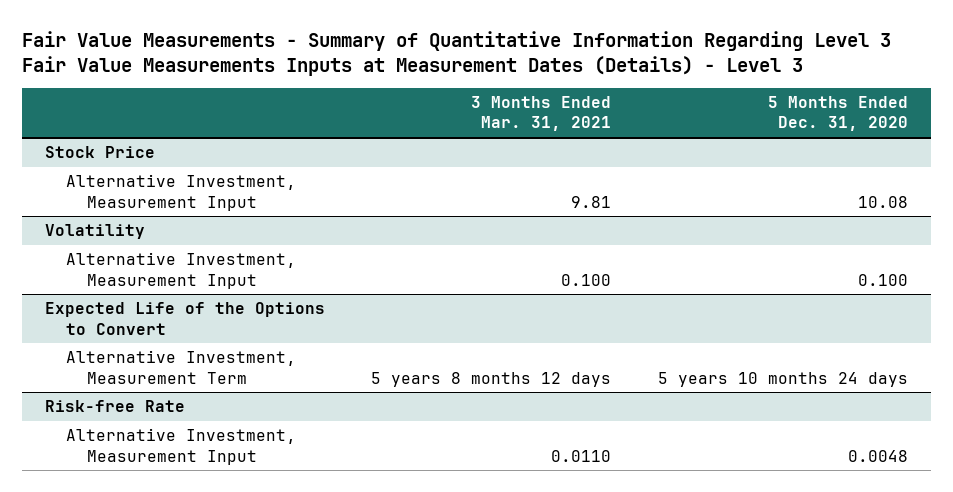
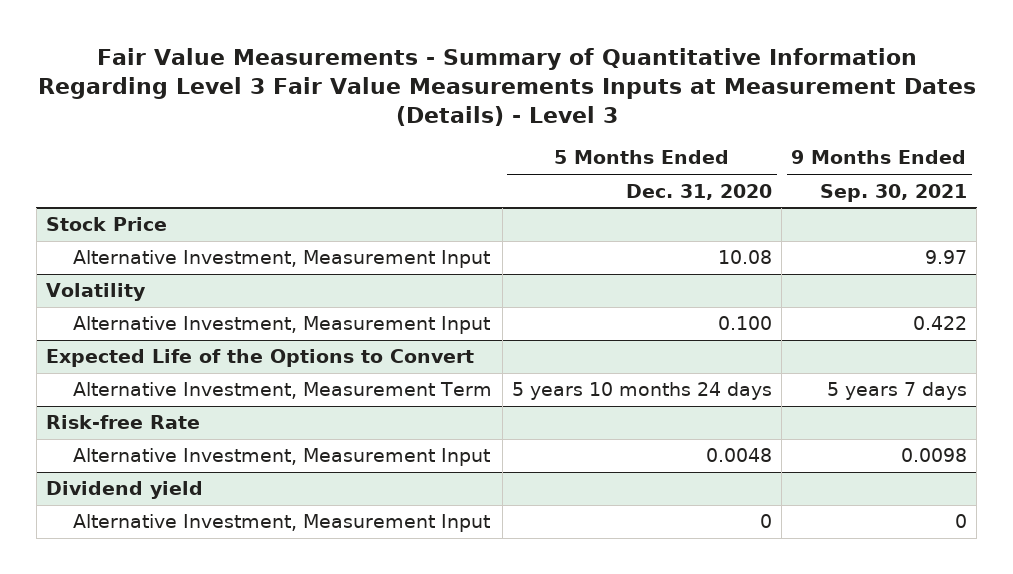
- | 3 Months Ended Mar. 31, 2021 | 5 Months Ended Dec. 31, 2020
+ | 5 Months Ended Dec. 31, 2020 | 9 Months Ended Sep. 30, 2021
+ Dividend yield
+ Alternative Investment, Measurement Input | 0 | 0

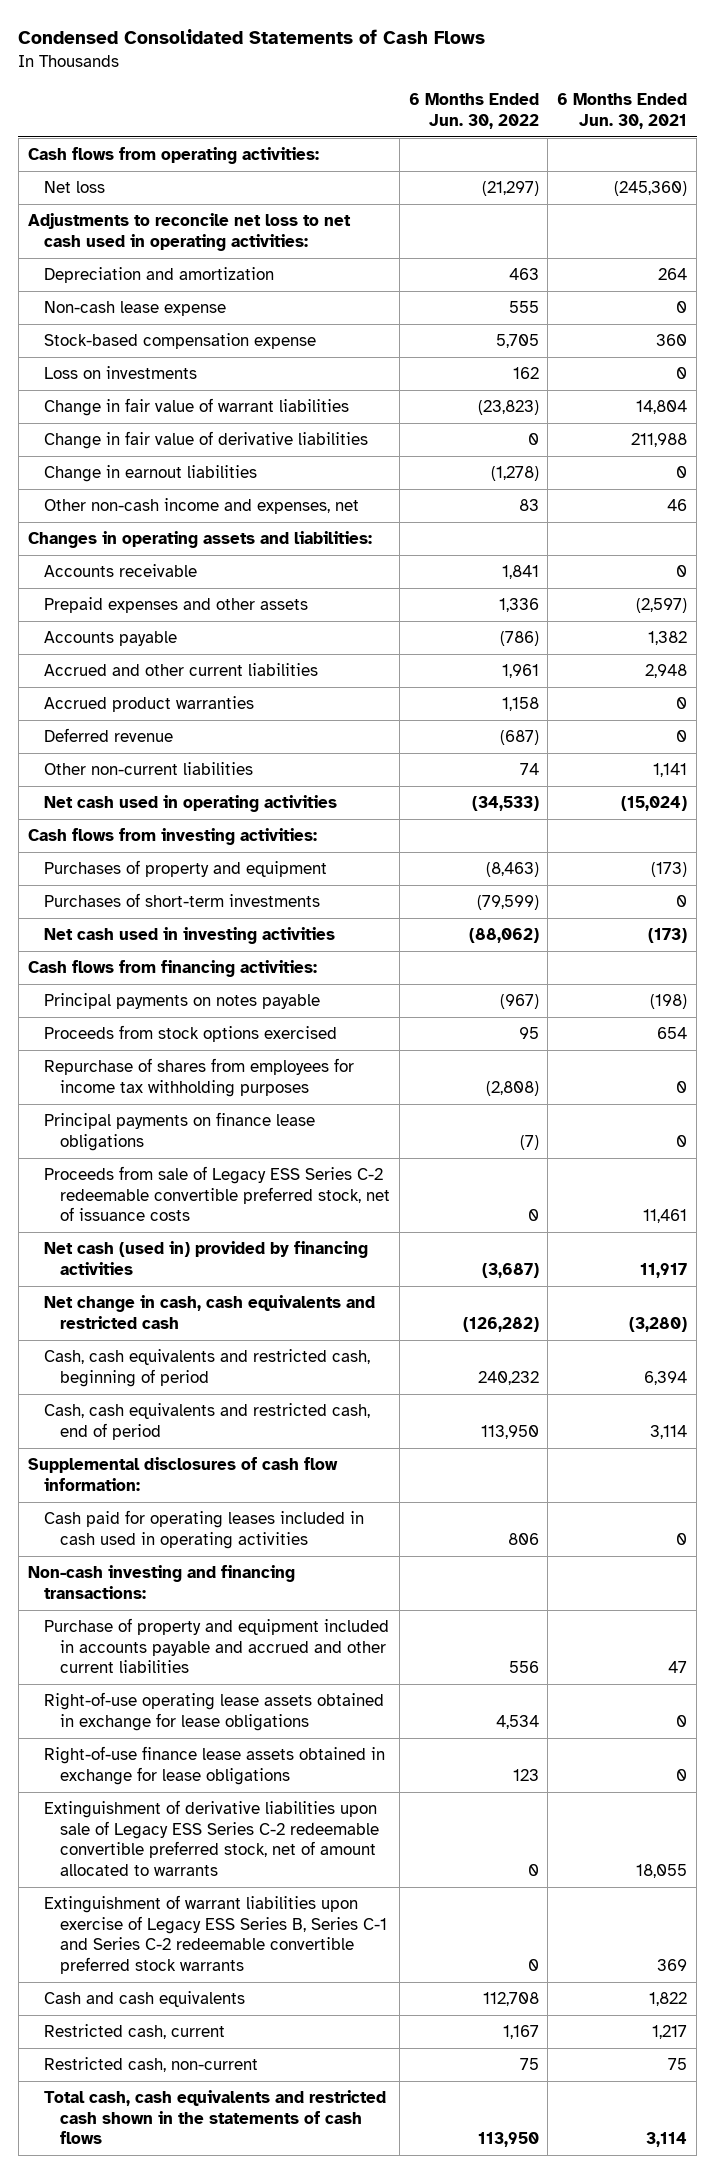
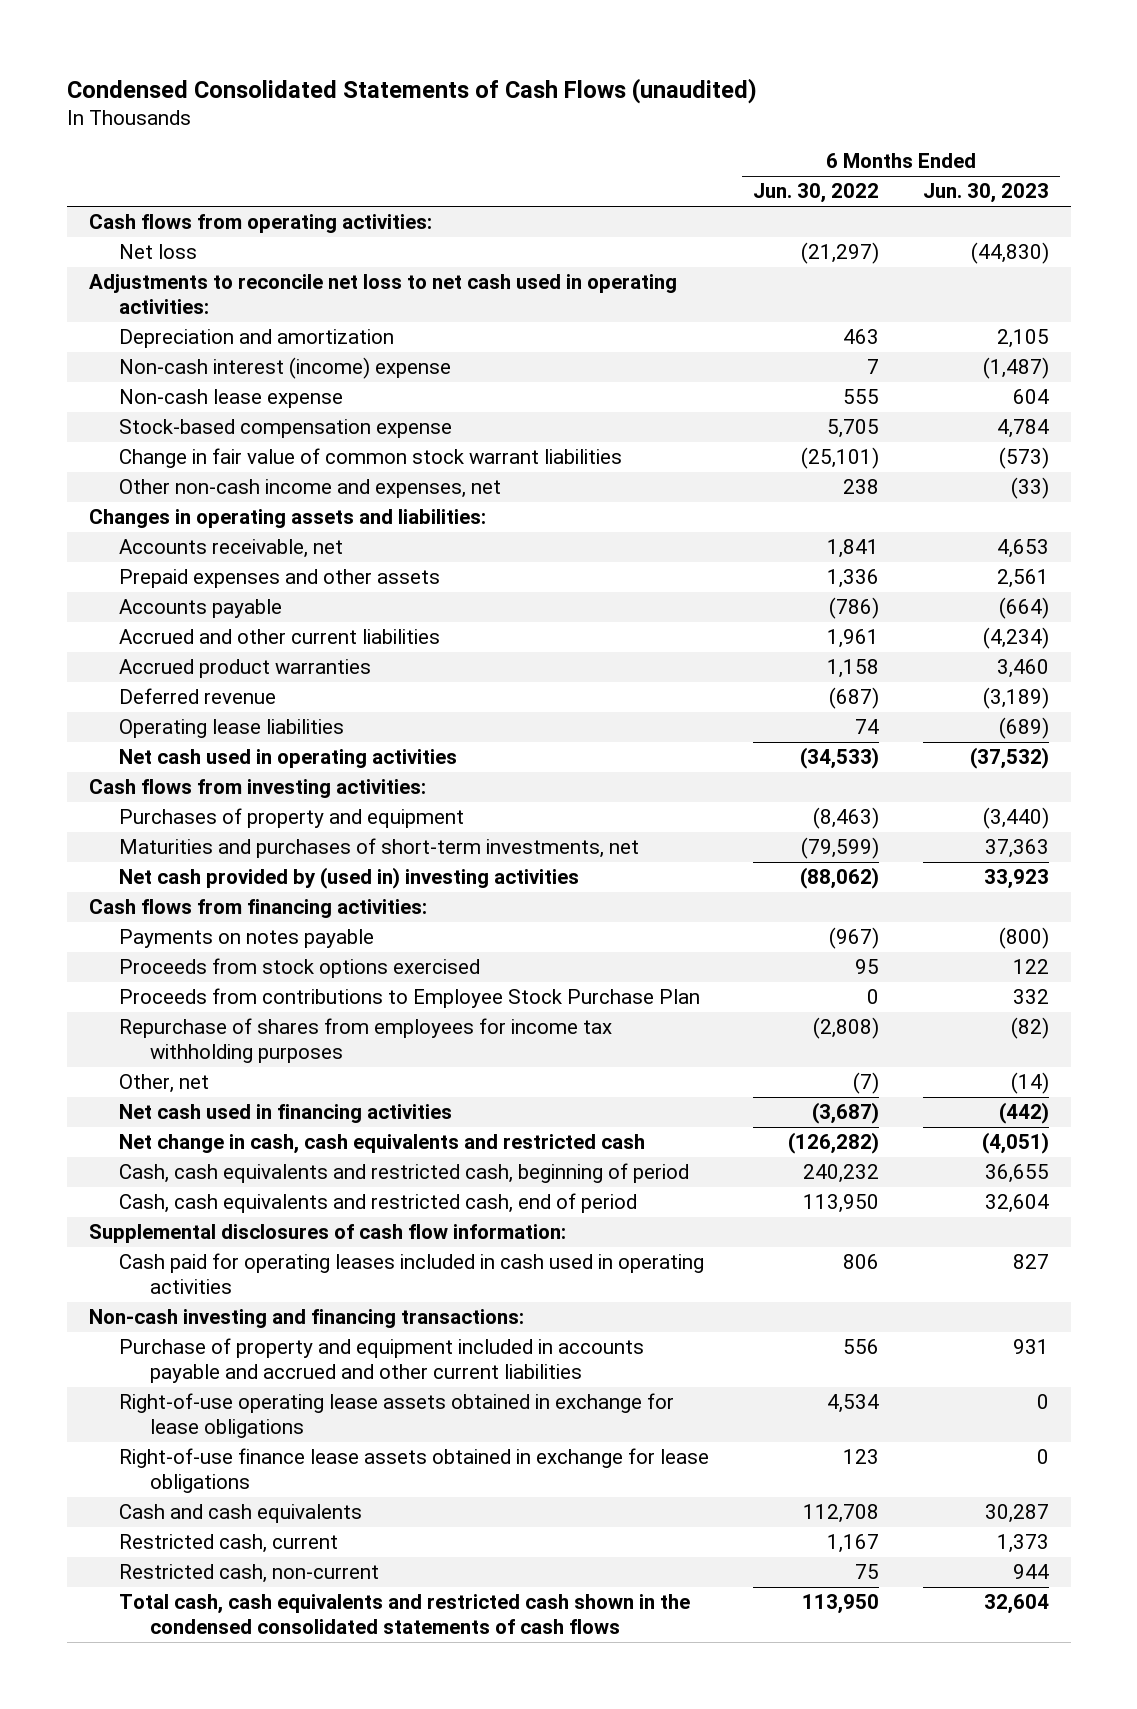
- Condensed Consolidated Statements of Cash Flows
+ Condensed Consolidated Statements of Cash Flows (unaudited)
- | 6 Months Ended Jun. 30, 2022 | 6 Months Ended Jun. 30, 2021
+ | 6 Months Ended Jun. 30, 2022 | 6 Months Ended Jun. 30, 2023
+ Non-cash interest (income) expense | 7 | (1,487)
- Loss on investments | 162 | 0
- Change in fair value of warrant liabilities | (23,823) | 14,804
- Change in fair value of derivative liabilities | 0 | 211,988
- Change in earnout liabilities | (1,278) | 0
- Other non-cash income and expenses, net | 83 | 46
+ Change in fair value of common stock warrant liabilities | (25,101) | (573)
+ Other non-cash income and expenses, net | 238 | (33)
- Accounts receivable | 1,841 | 0
+ Accounts receivable, net | 1,841 | 4,653
- Other non-current liabilities | 74 | 1,141
+ Operating lease liabilities | 74 | (689)
- Purchases of short-term investments | (79,599) | 0
- Net cash used in investing activities | (88,062) | (173)
+ Maturities and purchases of short-term investments, net | (79,599) | 37,363
+ Net cash provided by (used in) investing activities | (88,062) | 33,923
- Principal payments on notes payable | (967) | (198)
+ Payments on notes payable | (967) | (800)
+ Proceeds from contributions to Employee Stock Purchase Plan | 0 | 332
- Principal payments on finance lease obligations | (7) | 0
- Proceeds from sale of Legacy ESS Series C-2 redeemable convertible preferred stock, net of issuance costs | 0 | 11,461
- Net cash (used in) provided by financing activities | (3,687) | 11,917
+ Other, net | (7) | (14)
+ Net cash used in financing activities | (3,687) | (442)
- Extinguishment of derivative liabilities upon sale of Legacy ESS Series C-2 redeemable convertible preferred stock, net of amount allocated to warrants | 0 | 18,055
- Extinguishment of warrant liabilities upon exercise of Legacy ESS Series B, Series C-1 and Series C-2 redeemable convertible preferred stock warrants | 0 | 369
- Total cash, cash equivalents and restricted cash shown in the statements of cash flows | 113,950 | 3,114
+ Total cash, cash equivalents and restricted cash shown in the condensed consolidated statements of cash flows | 113,950 | 32,604

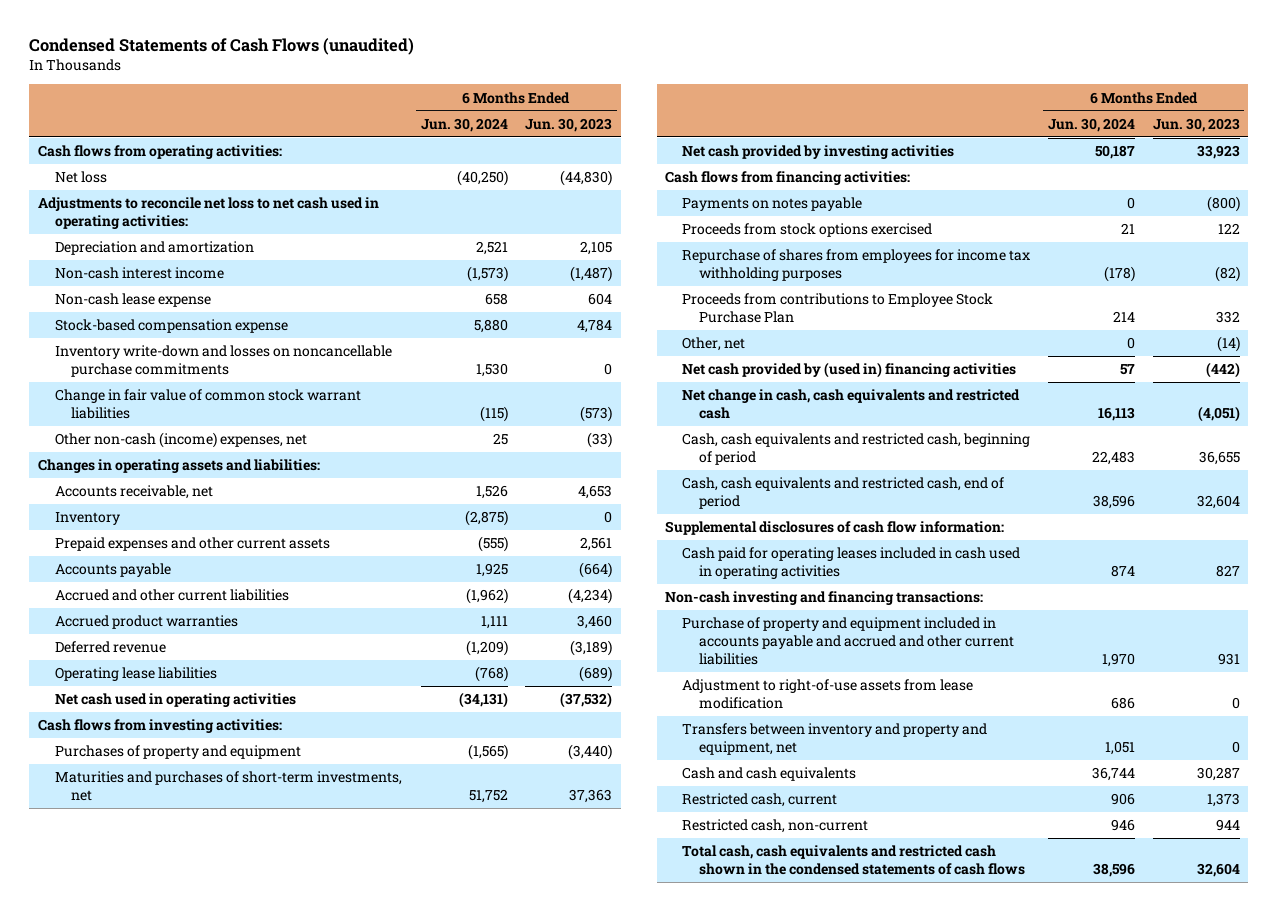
- Condensed Consolidated Statements of Cash Flows (unaudited)
+ Condensed Statements of Cash Flows (unaudited)
- | 6 Months Ended Jun. 30, 2022 | 6 Months Ended Jun. 30, 2023
+ | 6 Months Ended Jun. 30, 2024 | 6 Months Ended Jun. 30, 2023
- Non-cash interest (income) expense | 7 | (1,487)
+ Non-cash interest income | (1,573) | (1,487)
+ Inventory write-down and losses on noncancellable purchase commitments | 1,530 | 0
- Other non-cash income and expenses, net | 238 | (33)
+ Other non-cash (income) expenses, net | 25 | (33)
- Prepaid expenses and other assets | 1,336 | 2,561
+ Inventory | (2,875) | 0
+ Prepaid expenses and other current assets | (555) | 2,561
- Net cash provided by (used in) investing activities | (88,062) | 33,923
+ Net cash provided by investing activities | 50,187 | 33,923
moved down: Proceeds from contributions to Employee Stock Purchase Plan | 214 | 332
- Net cash used in financing activities | (3,687) | (442)
+ Net cash provided by (used in) financing activities | 57 | (442)
- Right-of-use operating lease assets obtained in exchange for lease obligations | 4,534 | 0
- Right-of-use finance lease assets obtained in exchange for lease obligations | 123 | 0
+ Adjustment to right-of-use assets from lease modification | 686 | 0
+ Transfers between inventory and property and equipment, net | 1,051 | 0
- Total cash, cash equivalents and restricted cash shown in the condensed consolidated statements of cash flows | 113,950 | 32,604
+ Total cash, cash equivalents and restricted cash shown in the condensed statements of cash flows | 38,596 | 32,604

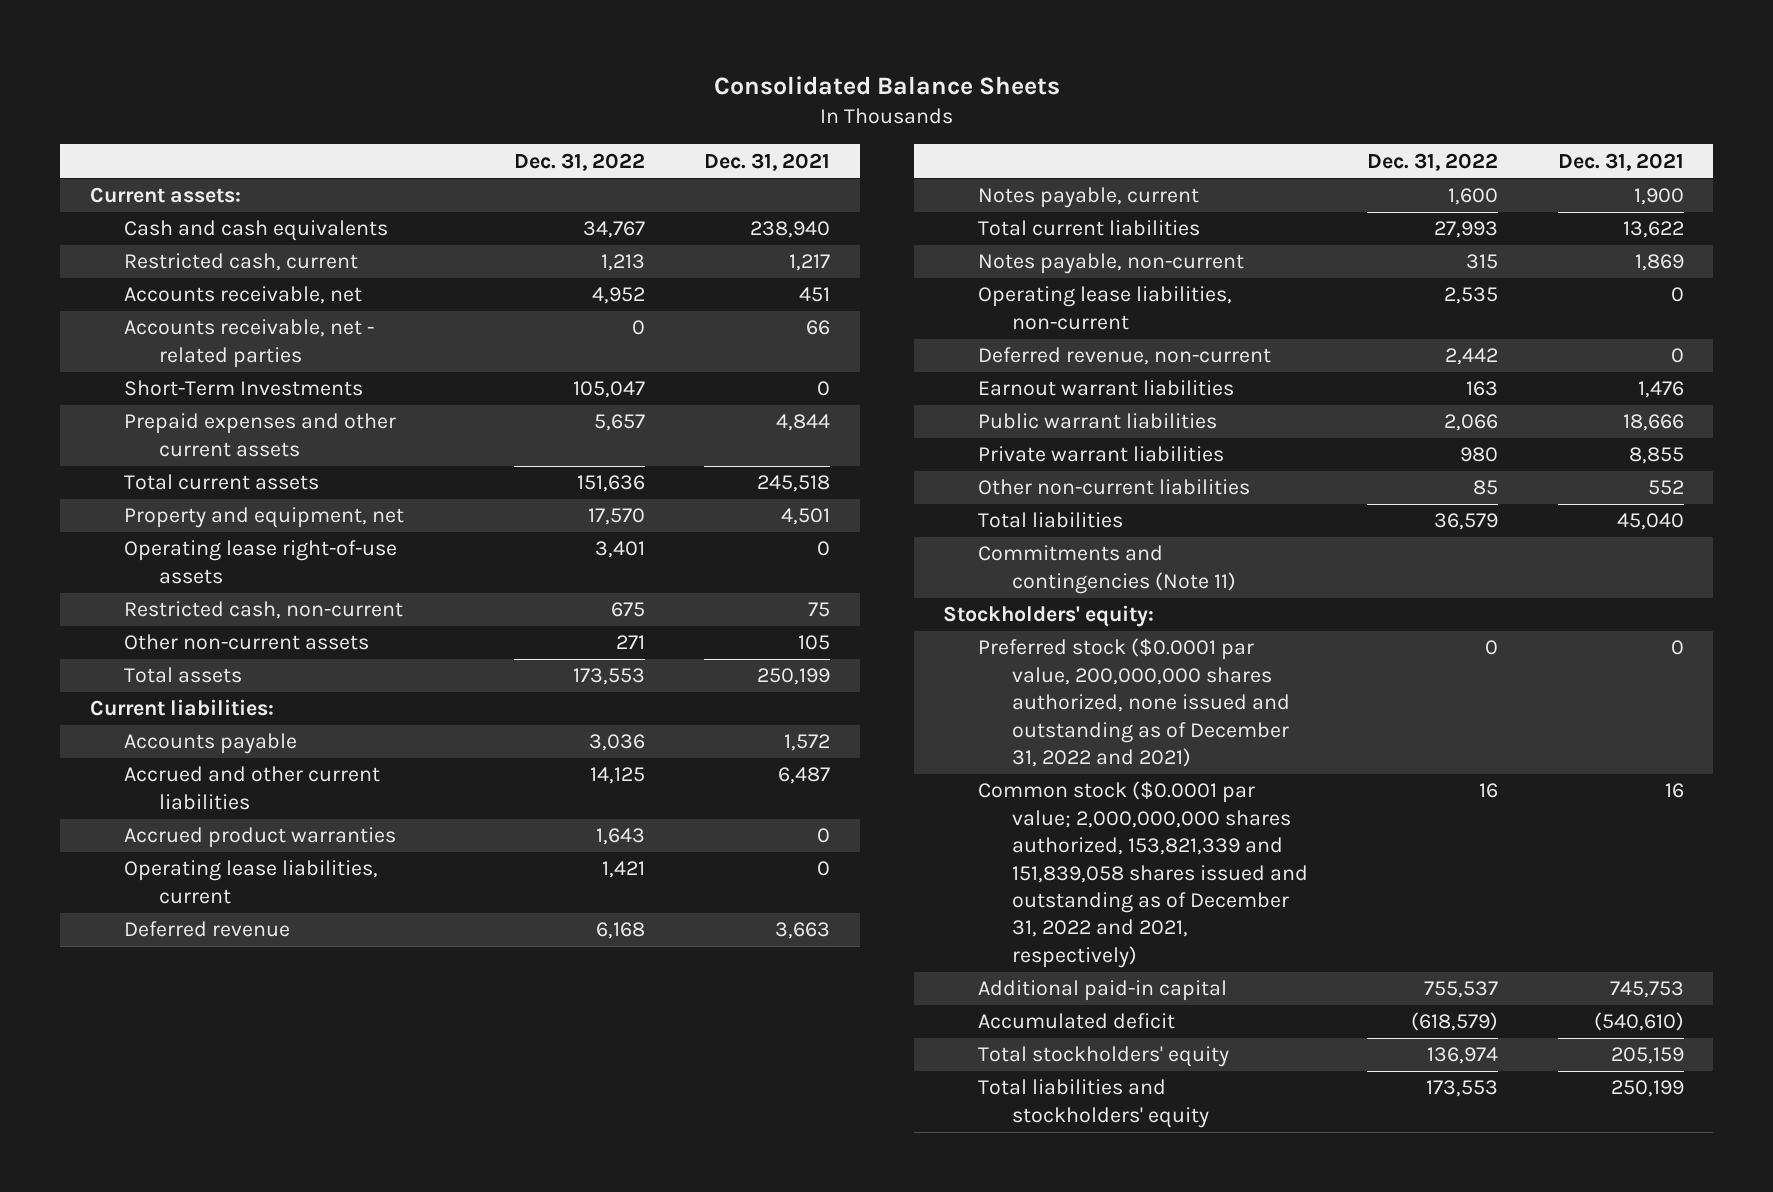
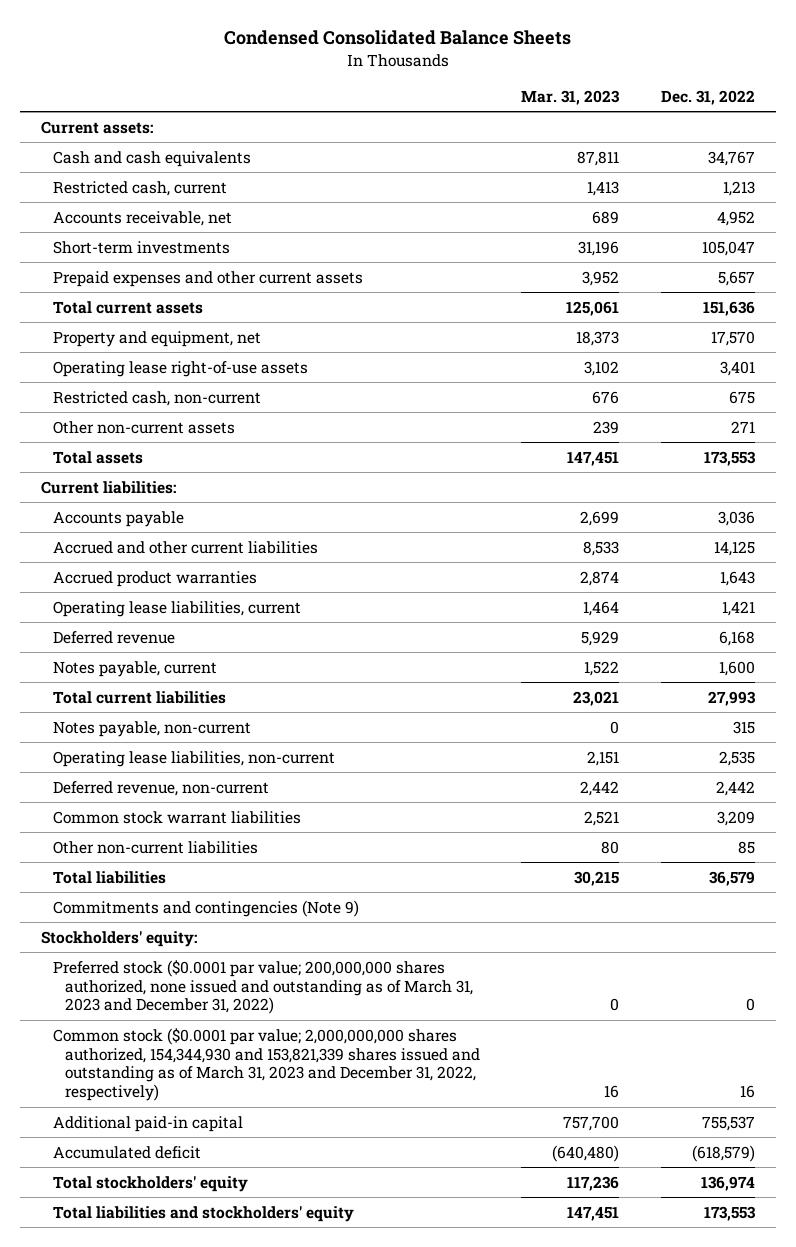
- Consolidated Balance Sheets
+ Condensed Consolidated Balance Sheets
- | Dec. 31, 2022 | Dec. 31, 2021
+ | Mar. 31, 2023 | Dec. 31, 2022
- Accounts receivable, net - related parties | 0 | 66
- Short-Term Investments | 105,047 | 0
+ Short-term investments | 31,196 | 105,047
- Earnout warrant liabilities | 163 | 1,476
- Public warrant liabilities | 2,066 | 18,666
- Private warrant liabilities | 980 | 8,855
+ Common stock warrant liabilities | 2,521 | 3,209
- Commitments and contingencies (Note 11)
+ Commitments and contingencies (Note 9)
- Preferred stock ($0.0001 par value, 200,000,000 shares authorized, none issued and outstanding as of December 31, 2022 and 2021) | 0 | 0
- Common stock ($0.0001 par value; 2,000,000,000 shares authorized, 153,821,339 and 151,839,058 shares issued and outstanding as of December 31, 2022 and 2021, respectively) | 16 | 16
+ Preferred stock ($0.0001 par value; 200,000,000 shares authorized, none issued and outstanding as of March 31, 2023 and December 31, 2022) | 0 | 0
+ Common stock ($0.0001 par value; 2,000,000,000 shares authorized, 154,344,930 and 153,821,339 shares issued and outstanding as of March 31, 2023 and December 31, 2022, respectively) | 16 | 16

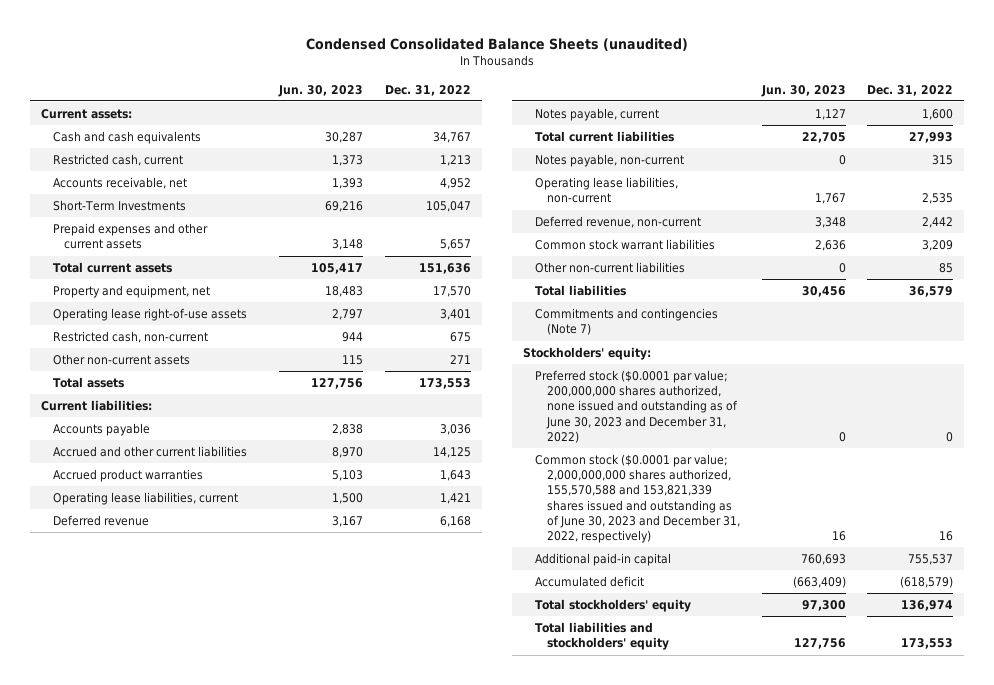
- Condensed Consolidated Balance Sheets
+ Condensed Consolidated Balance Sheets (unaudited)
- | Mar. 31, 2023 | Dec. 31, 2022
+ | Jun. 30, 2023 | Dec. 31, 2022
- Short-term investments | 31,196 | 105,047
+ Short-Term Investments | 69,216 | 105,047
- Commitments and contingencies (Note 9)
+ Commitments and contingencies (Note 7)
- Preferred stock ($0.0001 par value; 200,000,000 shares authorized, none issued and outstanding as of March 31, 2023 and December 31, 2022) | 0 | 0
- Common stock ($0.0001 par value; 2,000,000,000 shares authorized, 154,344,930 and 153,821,339 shares issued and outstanding as of March 31, 2023 and December 31, 2022, respectively) | 16 | 16
+ Preferred stock ($0.0001 par value; 200,000,000 shares authorized, none issued and outstanding as of June 30, 2023 and December 31, 2022) | 0 | 0
+ Common stock ($0.0001 par value; 2,000,000,000 shares authorized, 155,570,588 and 153,821,339 shares issued and outstanding as of June 30, 2023 and December 31, 2022, respectively) | 16 | 16

